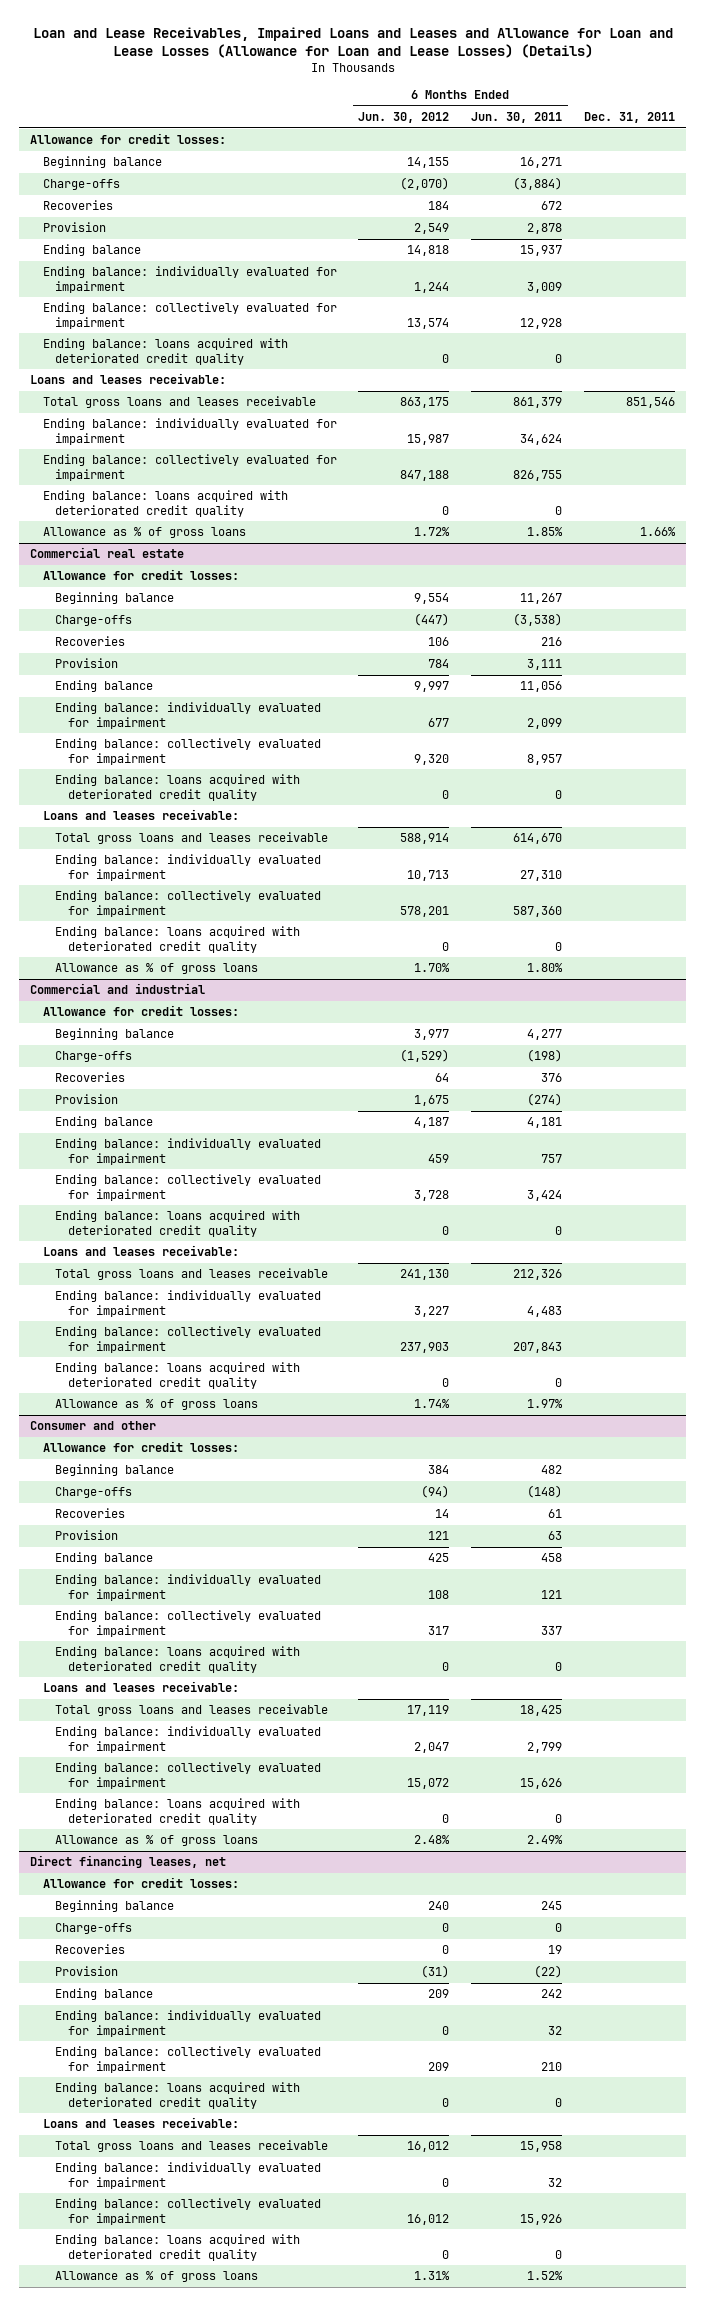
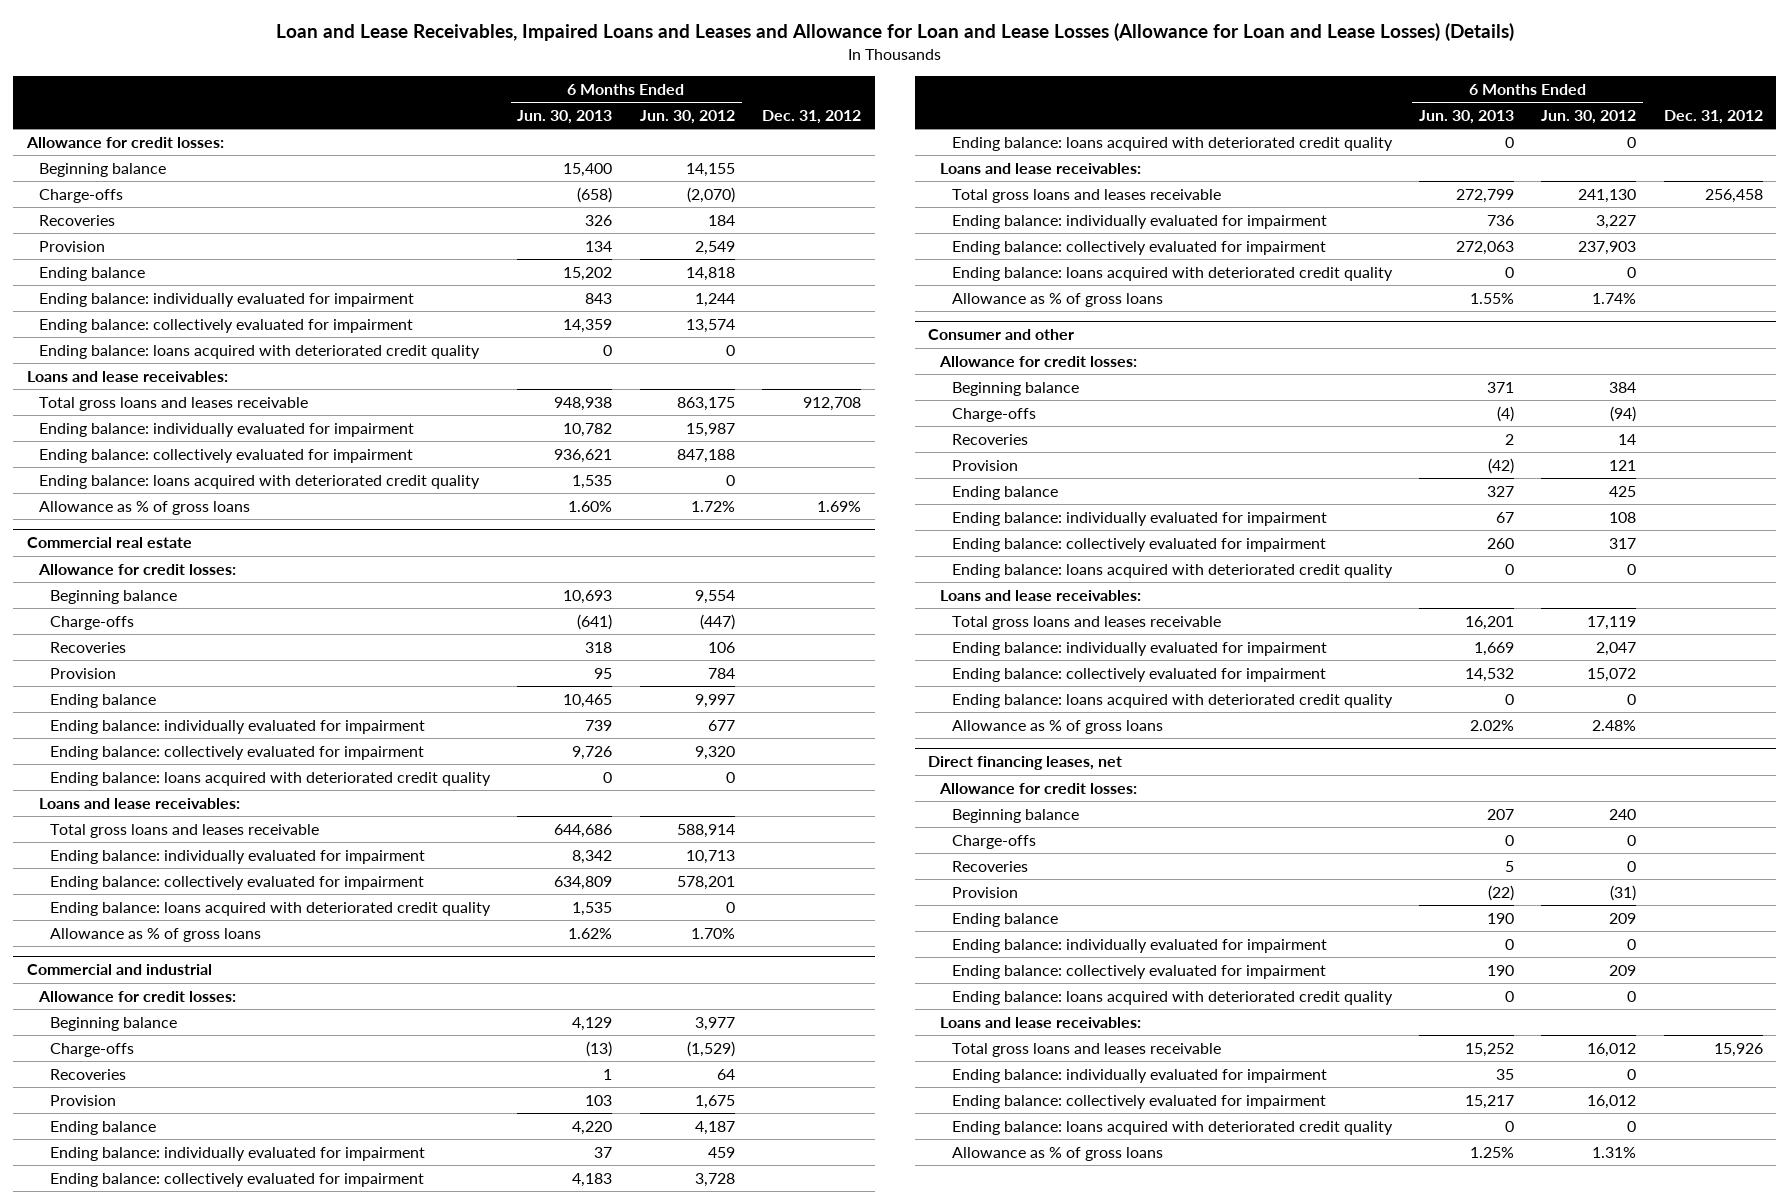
- | 6 Months Ended Jun. 30, 2012 | 6 Months Ended Jun. 30, 2011 | Dec. 31, 2011
+ | 6 Months Ended Jun. 30, 2013 | 6 Months Ended Jun. 30, 2012 | Dec. 31, 2012
- Loans and leases receivable:
+ Loans and lease receivables:
@ Commercial real estate
- Loans and leases receivable:
+ Loans and lease receivables:
@ Commercial and industrial
- Loans and leases receivable:
+ Loans and lease receivables:
@ Consumer and other
- Loans and leases receivable:
+ Loans and lease receivables:
@ Direct financing leases, net
- Loans and leases receivable:
+ Loans and lease receivables:

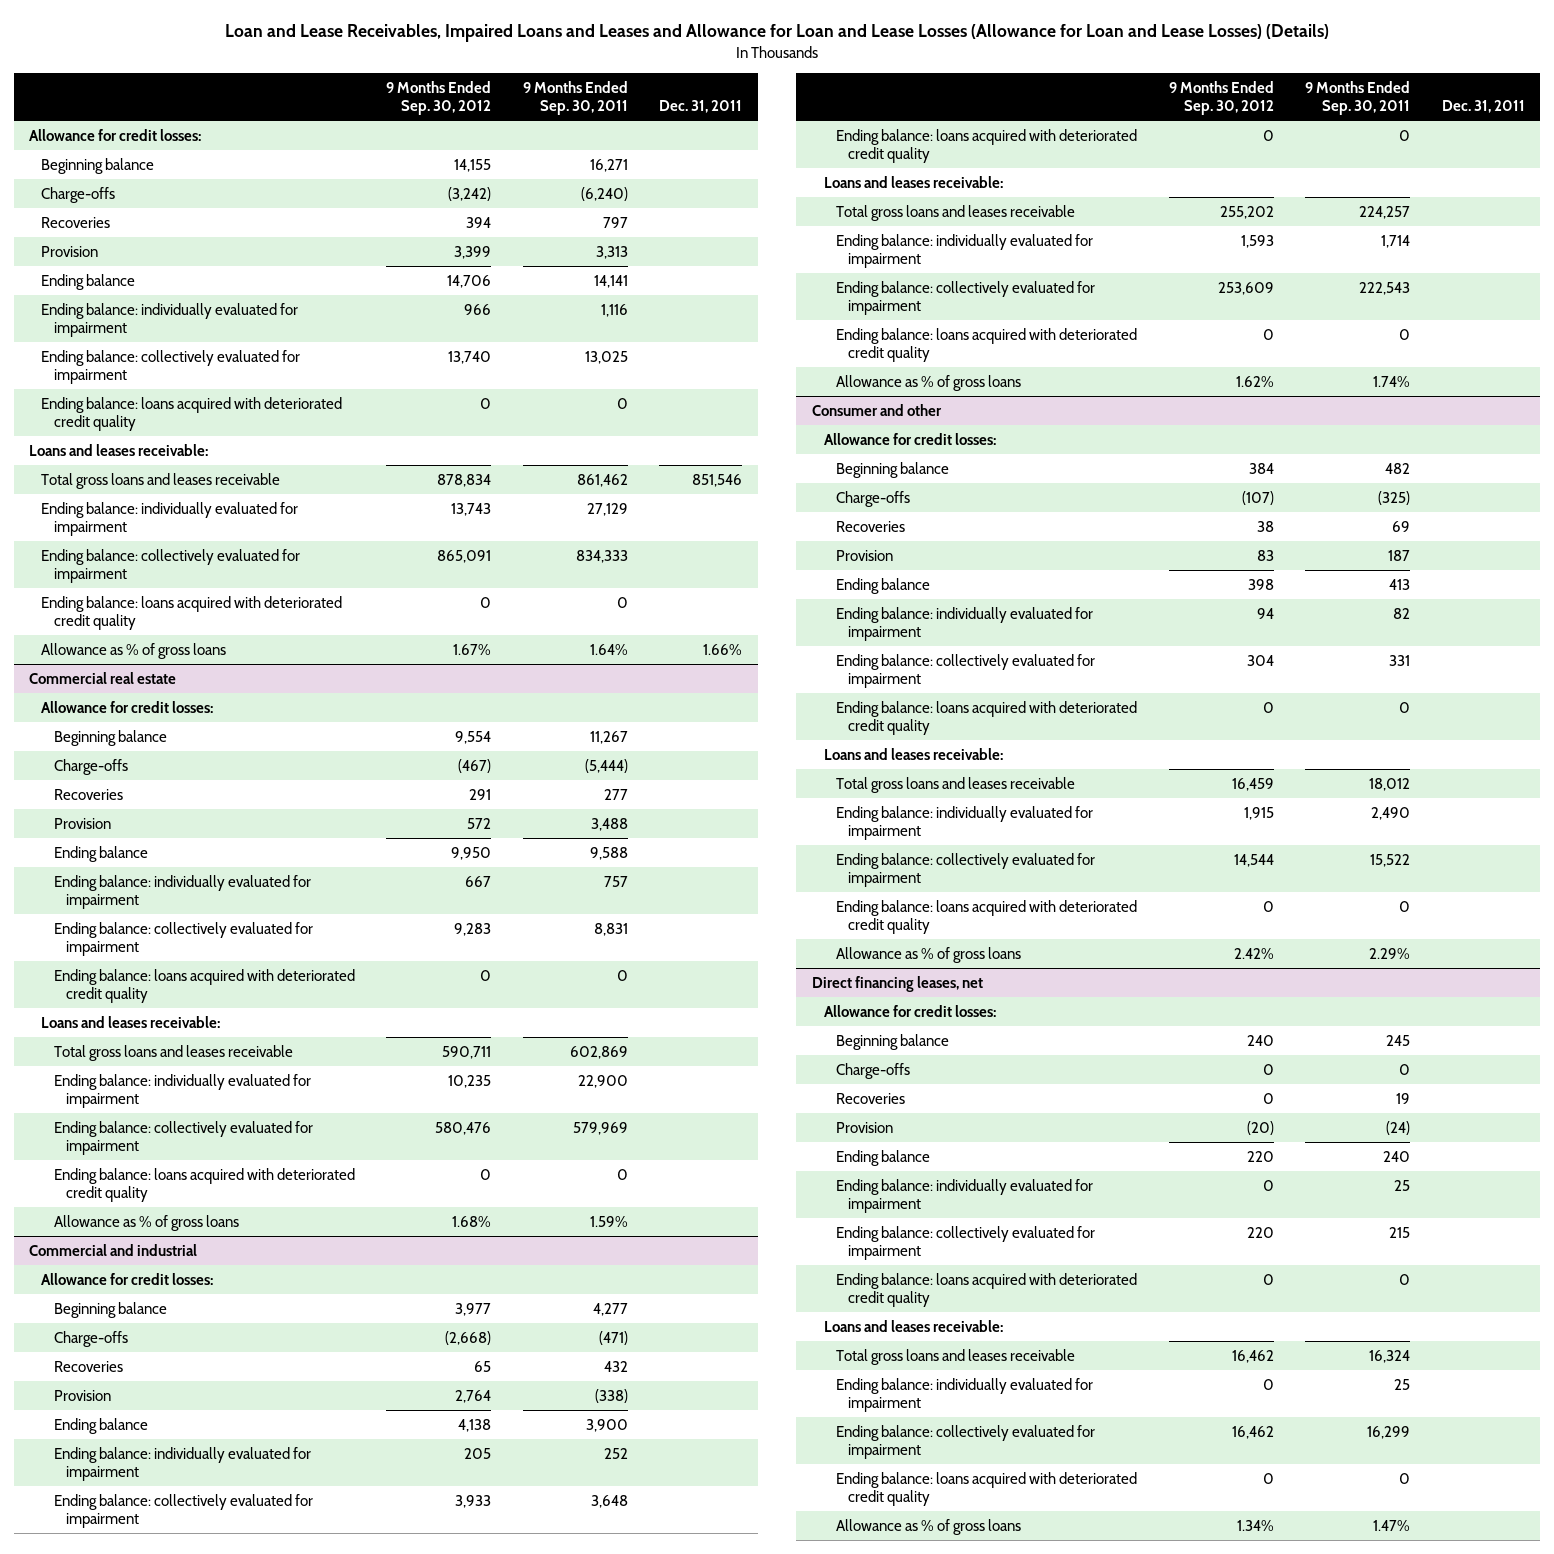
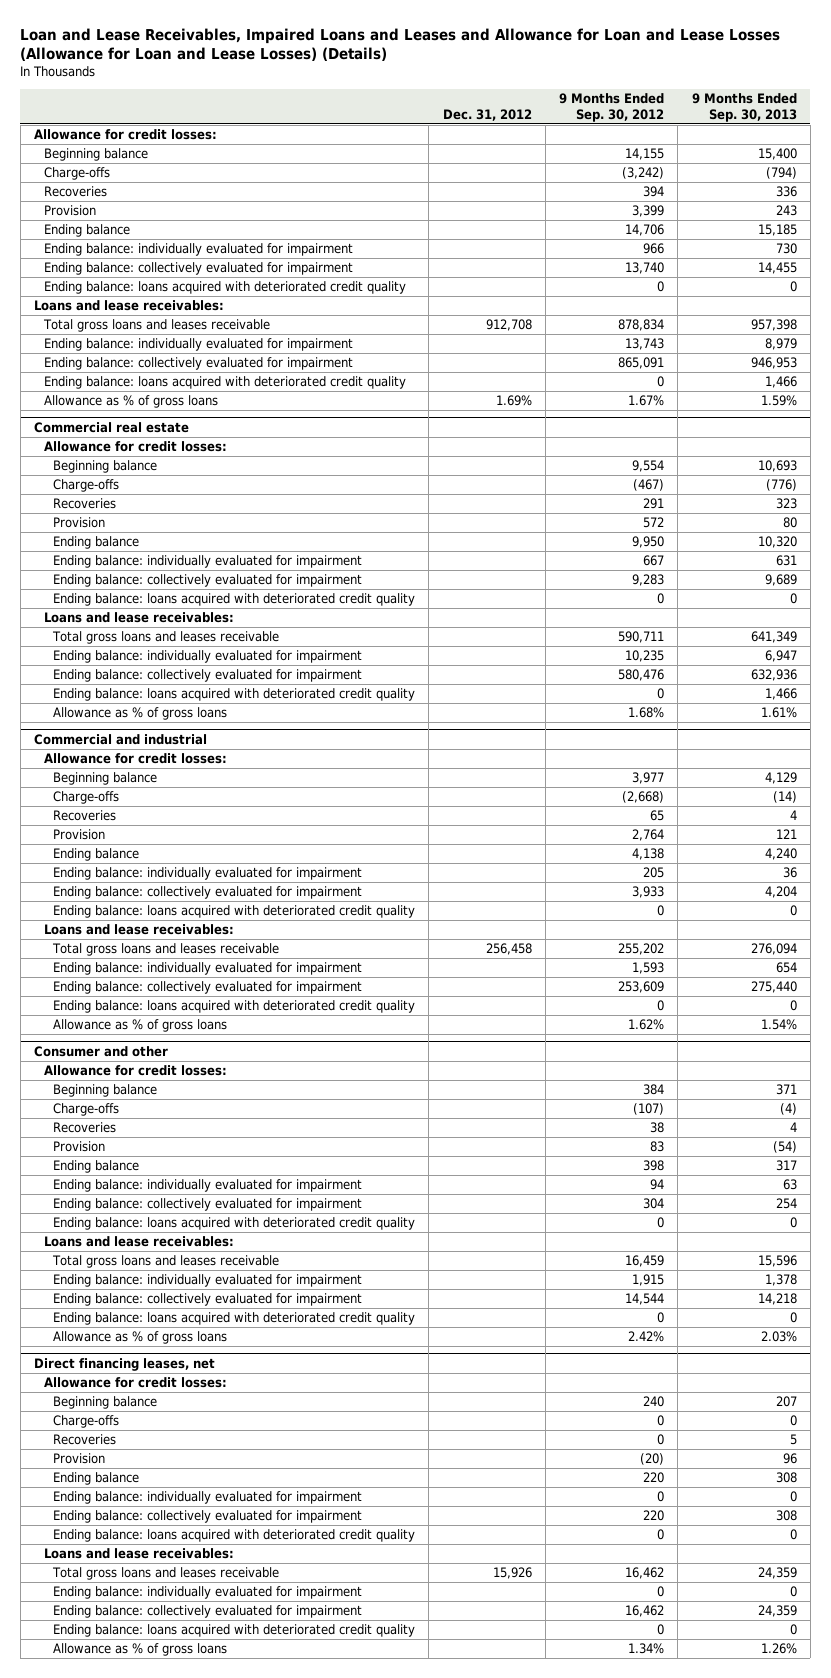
- | 9 Months Ended Sep. 30, 2012 | 9 Months Ended Sep. 30, 2011 | Dec. 31, 2011
+ | Dec. 31, 2012 | 9 Months Ended Sep. 30, 2012 | 9 Months Ended Sep. 30, 2013
- Loans and leases receivable:
+ Loans and lease receivables:
@ Commercial real estate
- Loans and leases receivable:
+ Loans and lease receivables:
@ Commercial and industrial
- Loans and leases receivable:
+ Loans and lease receivables:
@ Consumer and other
- Loans and leases receivable:
+ Loans and lease receivables:
@ Direct financing leases, net
- Loans and leases receivable:
+ Loans and lease receivables:

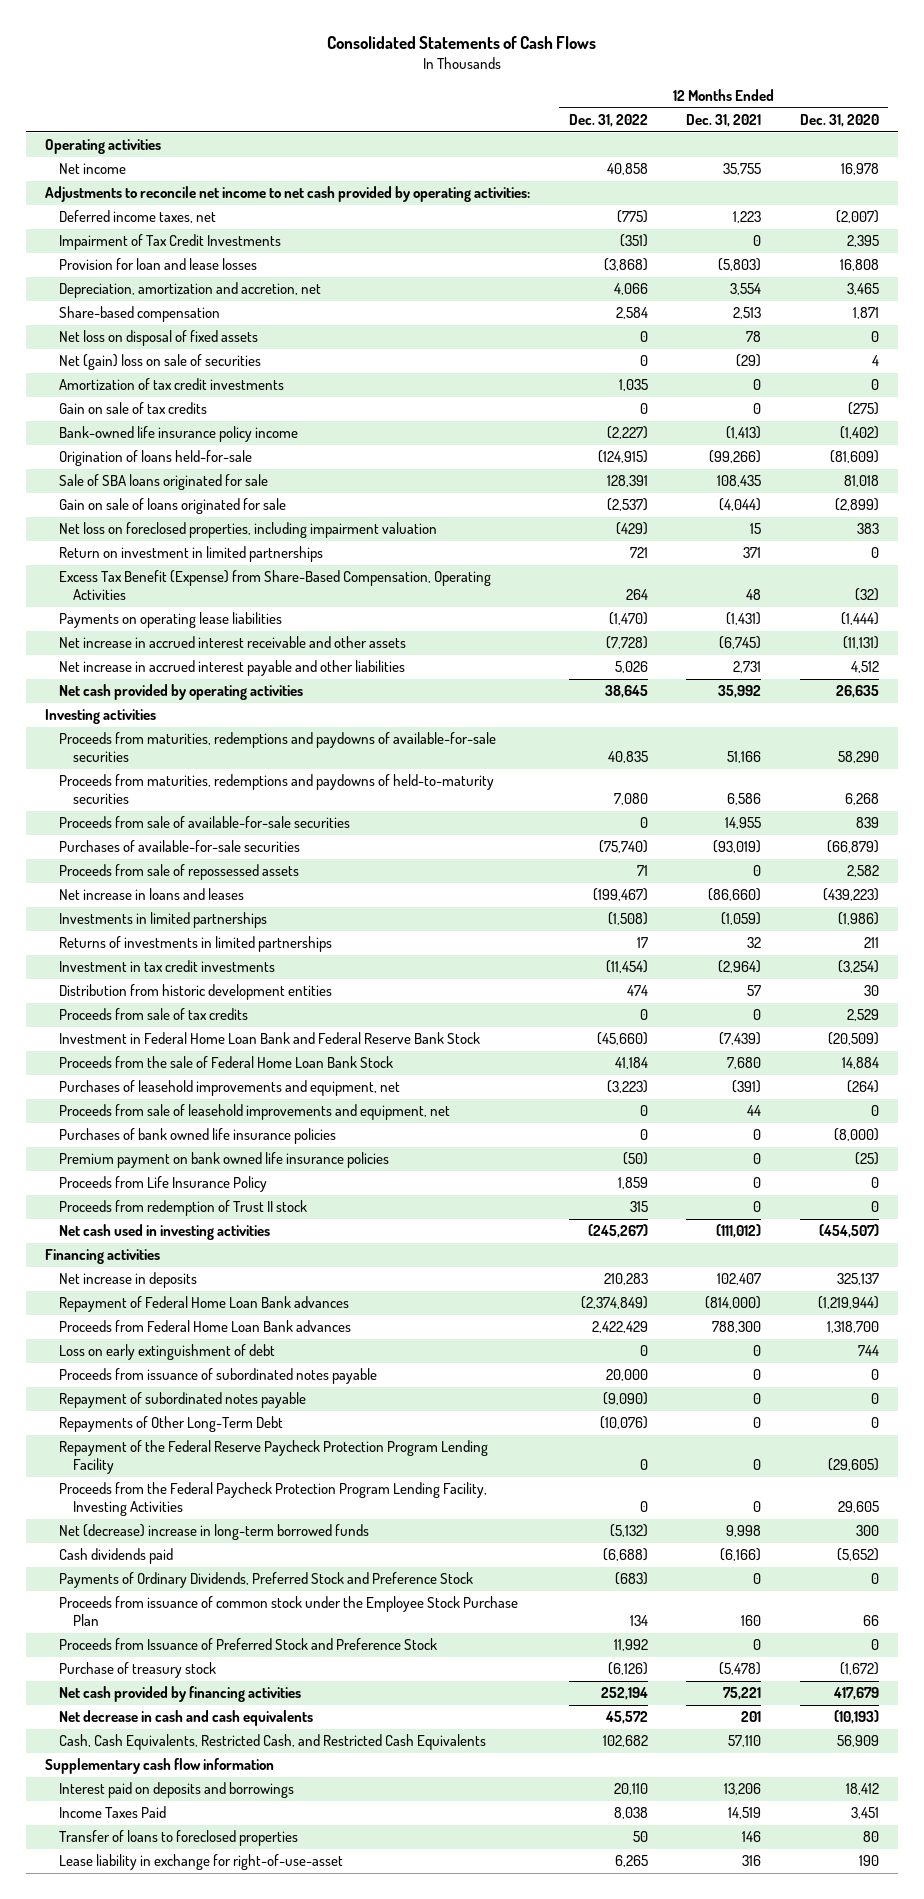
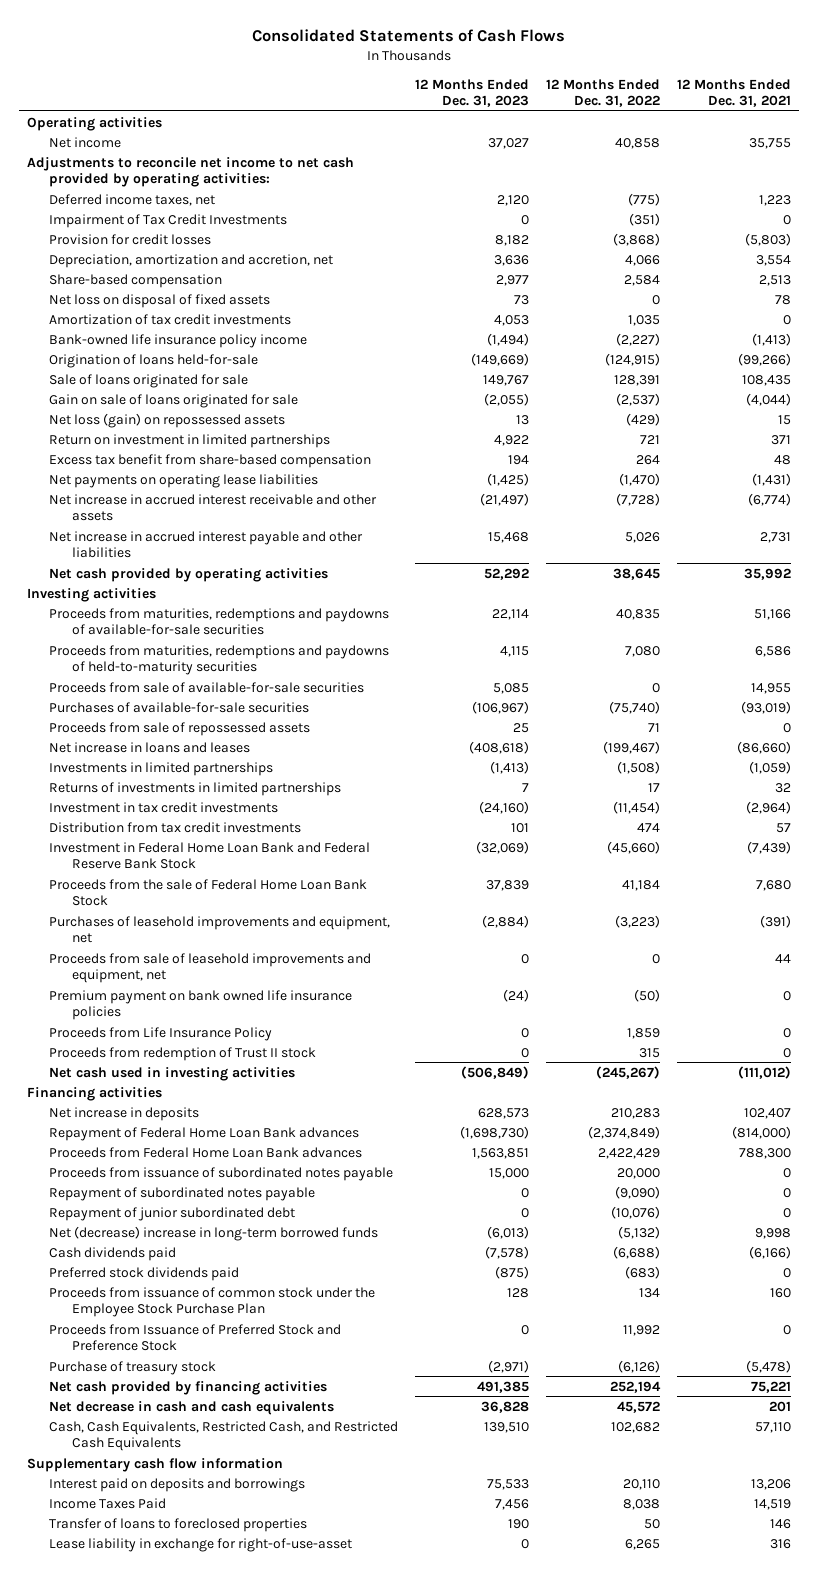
- | 12 Months Ended Dec. 31, 2022 | 12 Months Ended Dec. 31, 2021 | 12 Months Ended Dec. 31, 2020
+ | 12 Months Ended Dec. 31, 2023 | 12 Months Ended Dec. 31, 2022 | 12 Months Ended Dec. 31, 2021
- Provision for loan and lease losses | (3,868) | (5,803) | 16,808
+ Provision for credit losses | 8,182 | (3,868) | (5,803)
- Net (gain) loss on sale of securities | 0 | (29) | 4
- Gain on sale of tax credits | 0 | 0 | (275)
- Sale of SBA loans originated for sale | 128,391 | 108,435 | 81,018
+ Sale of loans originated for sale | 149,767 | 128,391 | 108,435
- Net loss on foreclosed properties, including impairment valuation | (429) | 15 | 383
+ Net loss (gain) on repossessed assets | 13 | (429) | 15
- Excess Tax Benefit (Expense) from Share-Based Compensation, Operating Activities | 264 | 48 | (32)
- Payments on operating lease liabilities | (1,470) | (1,431) | (1,444)
- Net increase in accrued interest receivable and other assets | (7,728) | (6,745) | (11,131)
+ Excess tax benefit from share-based compensation | 194 | 264 | 48
+ Net payments on operating lease liabilities | (1,425) | (1,470) | (1,431)
+ Net increase in accrued interest receivable and other assets | (21,497) | (7,728) | (6,774)
- Distribution from historic development entities | 474 | 57 | 30
- Proceeds from sale of tax credits | 0 | 0 | 2,529
+ Distribution from tax credit investments | 101 | 474 | 57
- Purchases of bank owned life insurance policies | 0 | 0 | (8,000)
- Loss on early extinguishment of debt | 0 | 0 | 744
- Repayments of Other Long-Term Debt | (10,076) | 0 | 0
- Repayment of the Federal Reserve Paycheck Protection Program Lending Facility | 0 | 0 | (29,605)
- Proceeds from the Federal Paycheck Protection Program Lending Facility, Investing Activities | 0 | 0 | 29,605
+ Repayment of junior subordinated debt | 0 | (10,076) | 0
- Payments of Ordinary Dividends, Preferred Stock and Preference Stock | (683) | 0 | 0
+ Preferred stock dividends paid | (875) | (683) | 0

